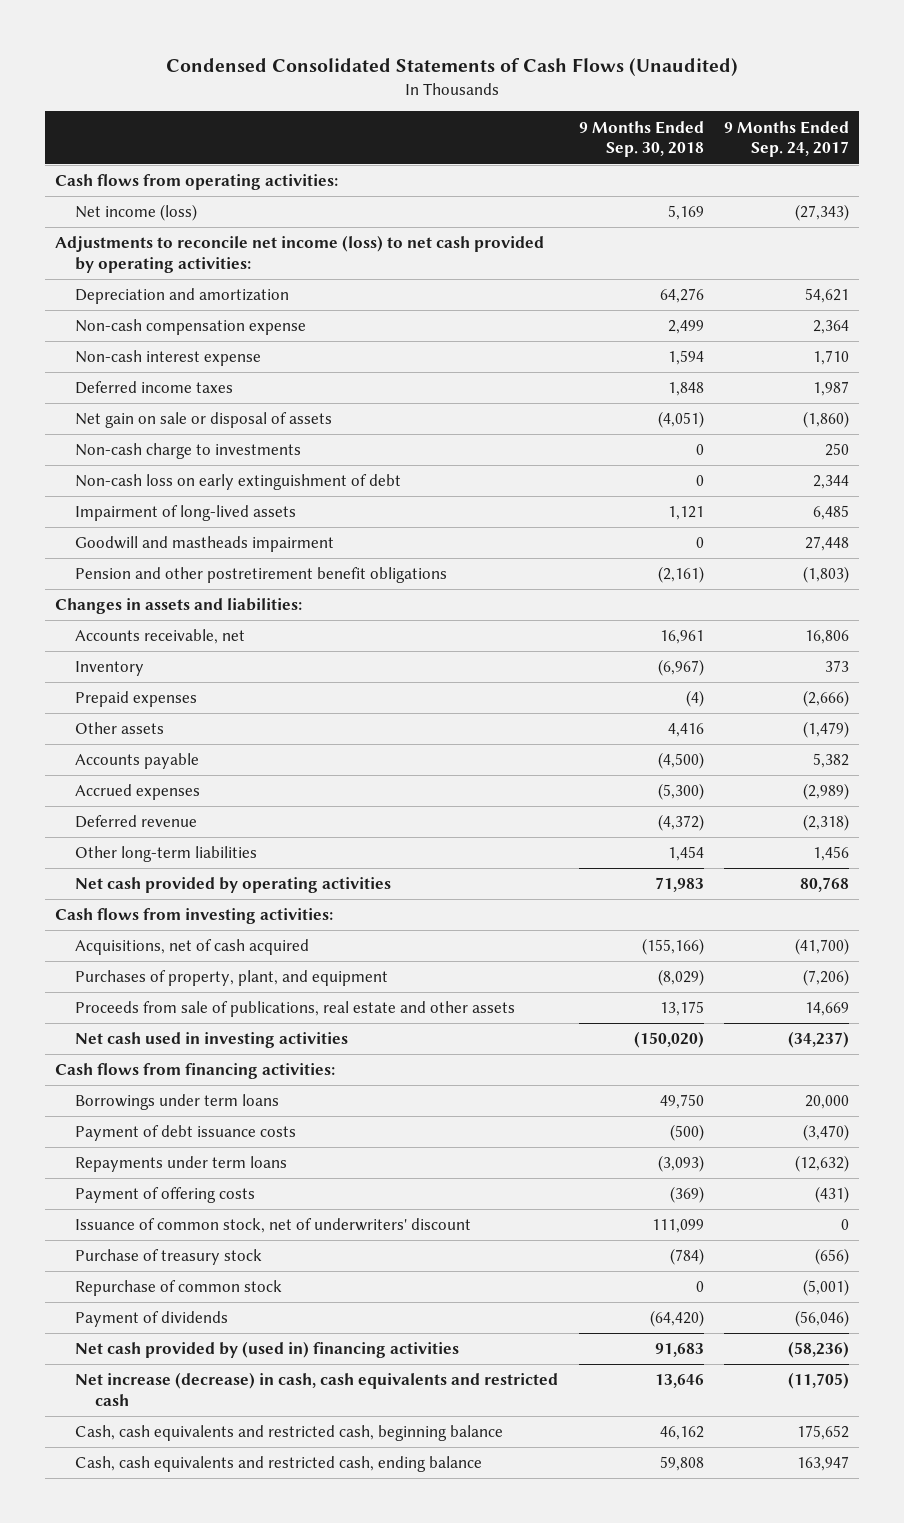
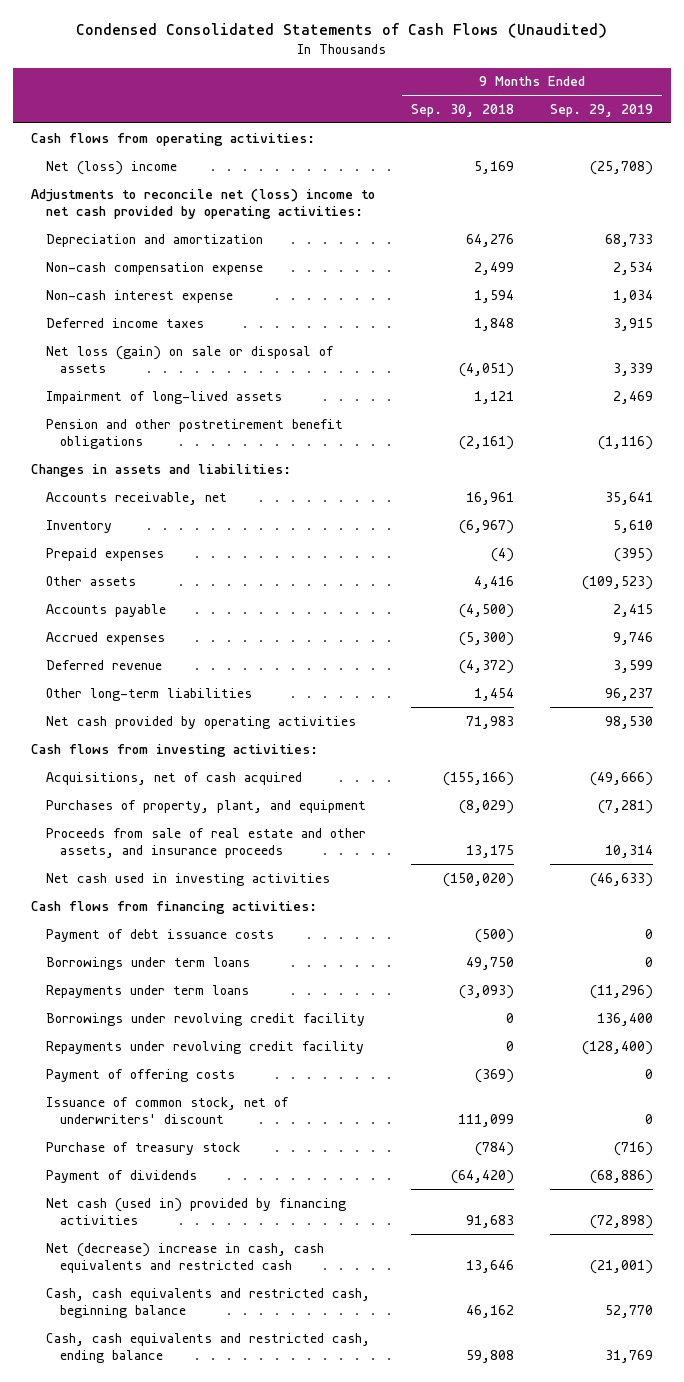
- | 9 Months Ended Sep. 30, 2018 | 9 Months Ended Sep. 24, 2017
+ | 9 Months Ended Sep. 30, 2018 | 9 Months Ended Sep. 29, 2019
- Net income (loss) | 5,169 | (27,343)
- Adjustments to reconcile net income (loss) to net cash provided by operating activities:
+ Net (loss) income | 5,169 | (25,708)
+ Adjustments to reconcile net (loss) income to net cash provided by operating activities:
- Net gain on sale or disposal of assets | (4,051) | (1,860)
- Non-cash charge to investments | 0 | 250
- Non-cash loss on early extinguishment of debt | 0 | 2,344
+ Net loss (gain) on sale or disposal of assets | (4,051) | 3,339
- Goodwill and mastheads impairment | 0 | 27,448
- Proceeds from sale of publications, real estate and other assets | 13,175 | 14,669
+ Proceeds from sale of real estate and other assets, and insurance proceeds | 13,175 | 10,314
moved down: Borrowings under term loans | 49,750 | 0
+ Borrowings under revolving credit facility | 0 | 136,400
+ Repayments under revolving credit facility | 0 | (128,400)
- Repurchase of common stock | 0 | (5,001)
- Net cash provided by (used in) financing activities | 91,683 | (58,236)
- Net increase (decrease) in cash, cash equivalents and restricted cash | 13,646 | (11,705)
+ Net cash (used in) provided by financing activities | 91,683 | (72,898)
+ Net (decrease) increase in cash, cash equivalents and restricted cash | 13,646 | (21,001)

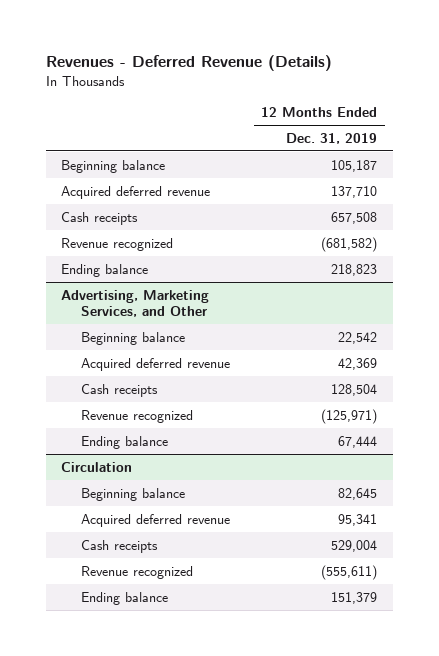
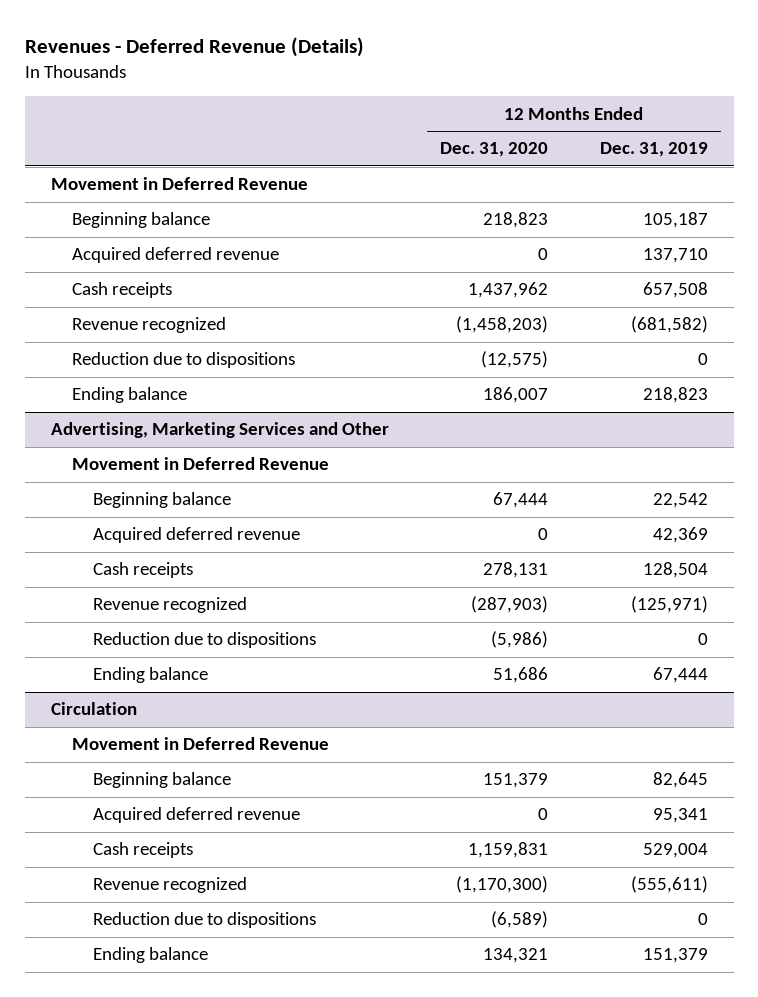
- | 12 Months Ended Dec. 31, 2019
+ | 12 Months Ended Dec. 31, 2020 | 12 Months Ended Dec. 31, 2019
+ Movement in Deferred Revenue
+ Reduction due to dispositions | (12,575) | 0
- Advertising, Marketing Services, and Other
+ Advertising, Marketing Services and Other
+ Movement in Deferred Revenue
+ Reduction due to dispositions | (5,986) | 0
@ Circulation
+ Movement in Deferred Revenue
+ Reduction due to dispositions | (6,589) | 0

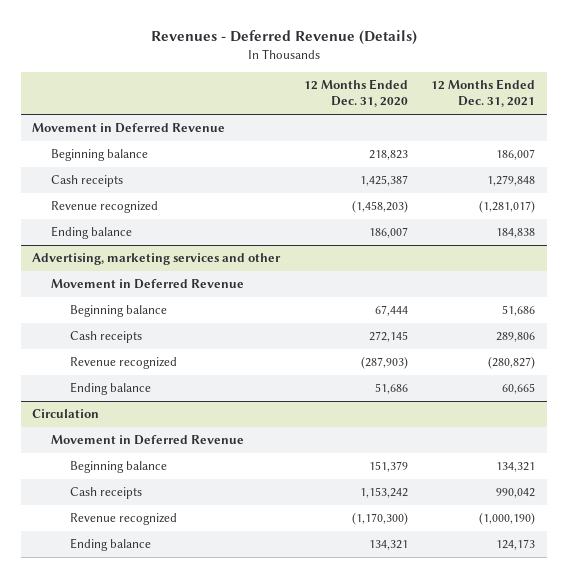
- | 12 Months Ended Dec. 31, 2020 | 12 Months Ended Dec. 31, 2019
+ | 12 Months Ended Dec. 31, 2020 | 12 Months Ended Dec. 31, 2021
- Acquired deferred revenue | 0 | 137,710
- Cash receipts | 1,437,962 | 657,508
+ Cash receipts | 1,425,387 | 1,279,848
- Reduction due to dispositions | (12,575) | 0
- Advertising, Marketing Services and Other
+ Advertising, marketing services and other
- Acquired deferred revenue | 0 | 42,369
- Cash receipts | 278,131 | 128,504
+ Cash receipts | 272,145 | 289,806
- Reduction due to dispositions | (5,986) | 0
@ Circulation
- Acquired deferred revenue | 0 | 95,341
- Cash receipts | 1,159,831 | 529,004
+ Cash receipts | 1,153,242 | 990,042
- Reduction due to dispositions | (6,589) | 0

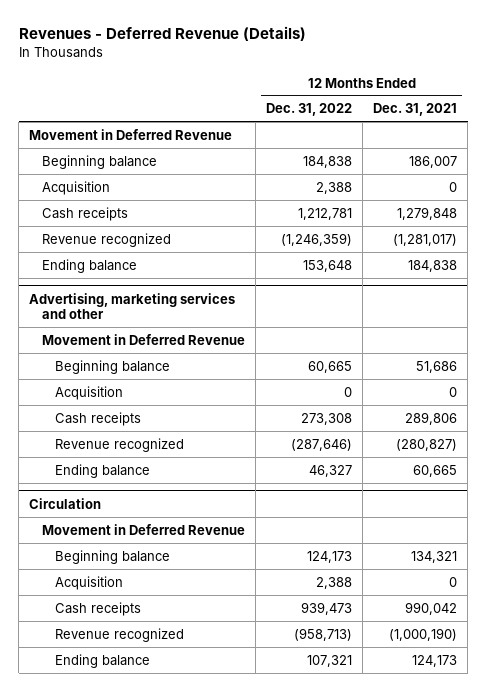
- | 12 Months Ended Dec. 31, 2020 | 12 Months Ended Dec. 31, 2021
+ | 12 Months Ended Dec. 31, 2022 | 12 Months Ended Dec. 31, 2021
+ Acquisition | 2,388 | 0
@ Advertising, marketing services and other
+ Acquisition | 0 | 0
@ Circulation
+ Acquisition | 2,388 | 0

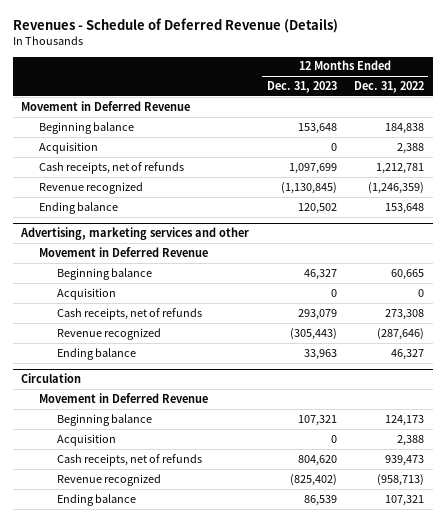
- Revenues - Deferred Revenue (Details)
+ Revenues - Schedule of Deferred Revenue (Details)
- | 12 Months Ended Dec. 31, 2022 | 12 Months Ended Dec. 31, 2021
+ | 12 Months Ended Dec. 31, 2023 | 12 Months Ended Dec. 31, 2022
- Cash receipts | 1,212,781 | 1,279,848
+ Cash receipts, net of refunds | 1,097,699 | 1,212,781
@ Advertising, marketing services and other
- Cash receipts | 273,308 | 289,806
+ Cash receipts, net of refunds | 293,079 | 273,308
@ Circulation
- Cash receipts | 939,473 | 990,042
+ Cash receipts, net of refunds | 804,620 | 939,473

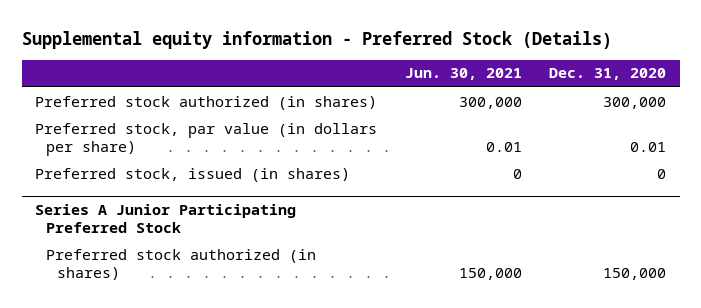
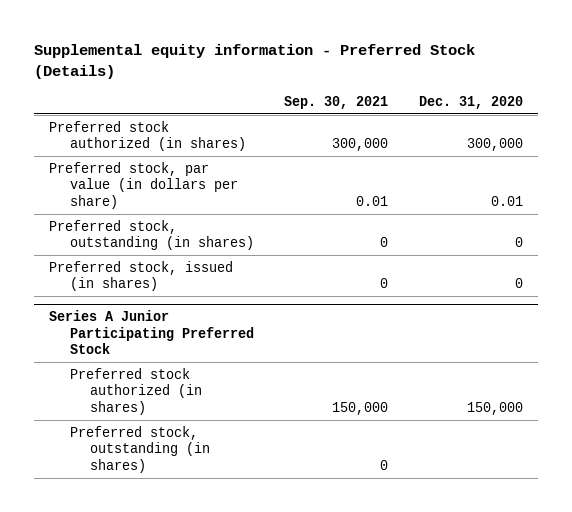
- | Jun. 30, 2021 | Dec. 31, 2020
+ | Sep. 30, 2021 | Dec. 31, 2020
+ Preferred stock, outstanding (in shares) | 0 | 0
@ Series A Junior Participating Preferred Stock
+ Preferred stock, outstanding (in shares) | 0 |

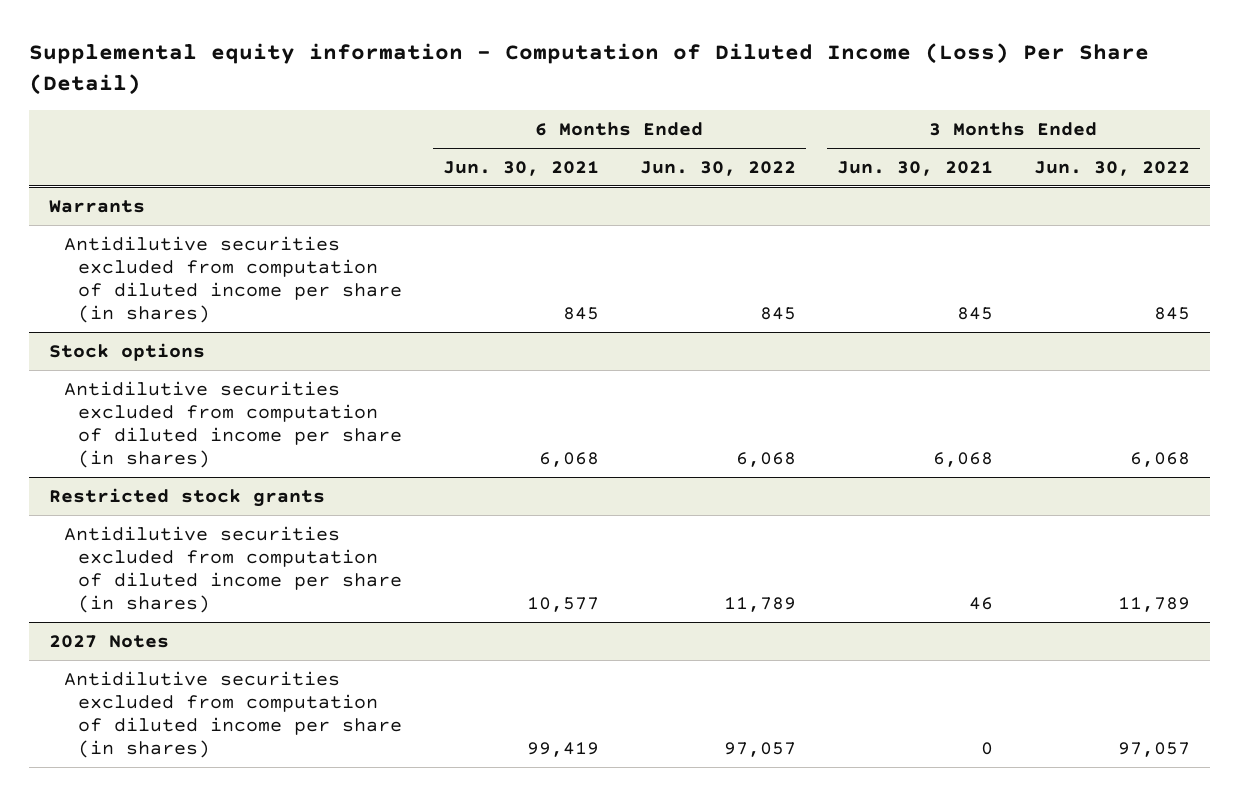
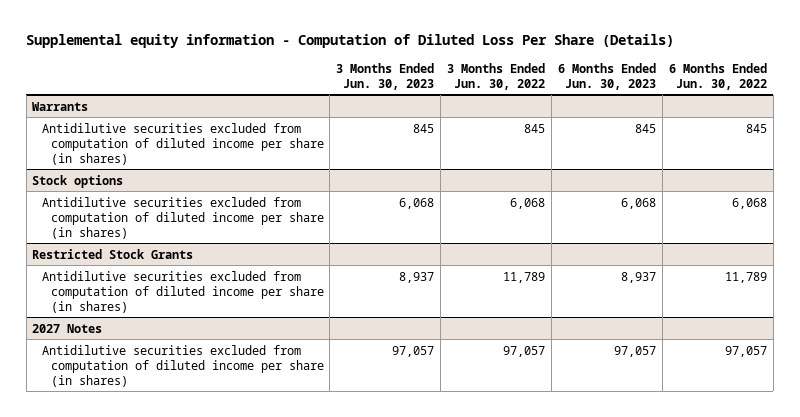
- Supplemental equity information - Computation of Diluted Income (Loss) Per Share (Detail)
+ Supplemental equity information - Computation of Diluted Loss Per Share (Details)
- | 6 Months Ended Jun. 30, 2021 | 6 Months Ended Jun. 30, 2022 | 3 Months Ended Jun. 30, 2021 | 3 Months Ended Jun. 30, 2022
+ | 3 Months Ended Jun. 30, 2023 | 3 Months Ended Jun. 30, 2022 | 6 Months Ended Jun. 30, 2023 | 6 Months Ended Jun. 30, 2022
- Restricted stock grants
+ Restricted Stock Grants

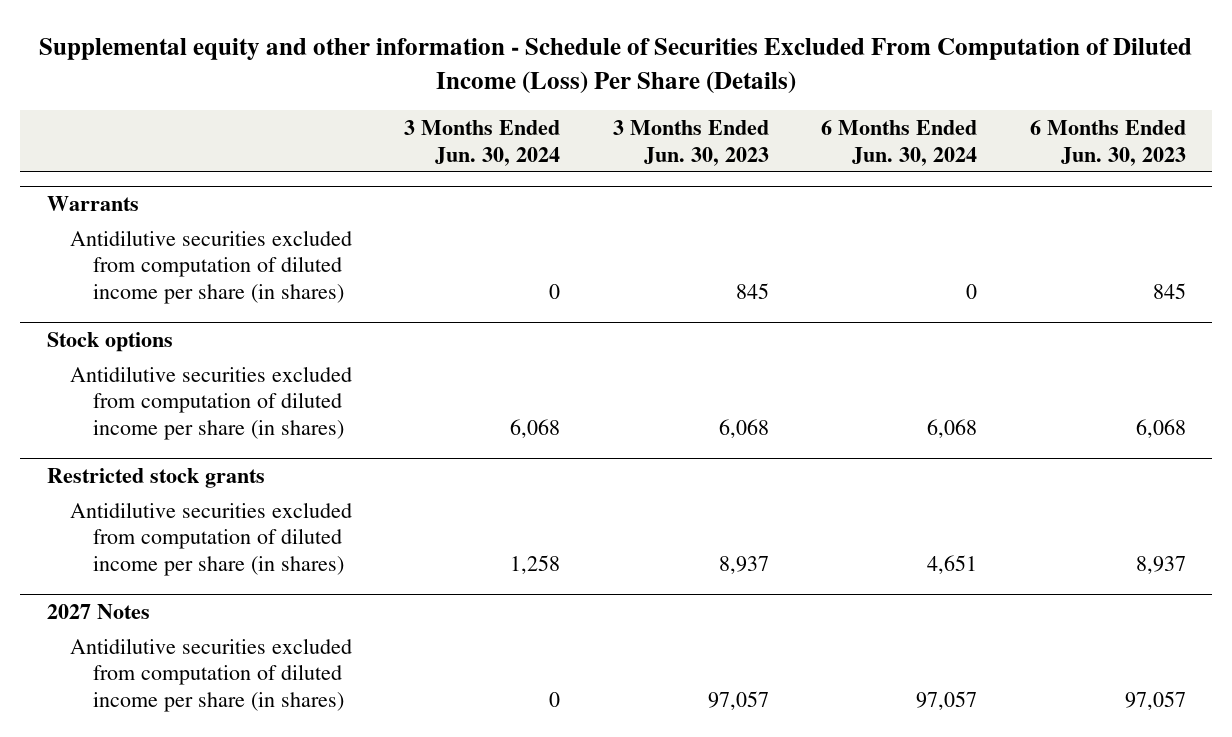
- Supplemental equity information - Computation of Diluted Loss Per Share (Details)
+ Supplemental equity and other information - Schedule of Securities Excluded From Computation of Diluted Income (Loss) Per Share (Details)
- | 3 Months Ended Jun. 30, 2023 | 3 Months Ended Jun. 30, 2022 | 6 Months Ended Jun. 30, 2023 | 6 Months Ended Jun. 30, 2022
+ | 3 Months Ended Jun. 30, 2024 | 3 Months Ended Jun. 30, 2023 | 6 Months Ended Jun. 30, 2024 | 6 Months Ended Jun. 30, 2023
- Restricted Stock Grants
+ Restricted stock grants

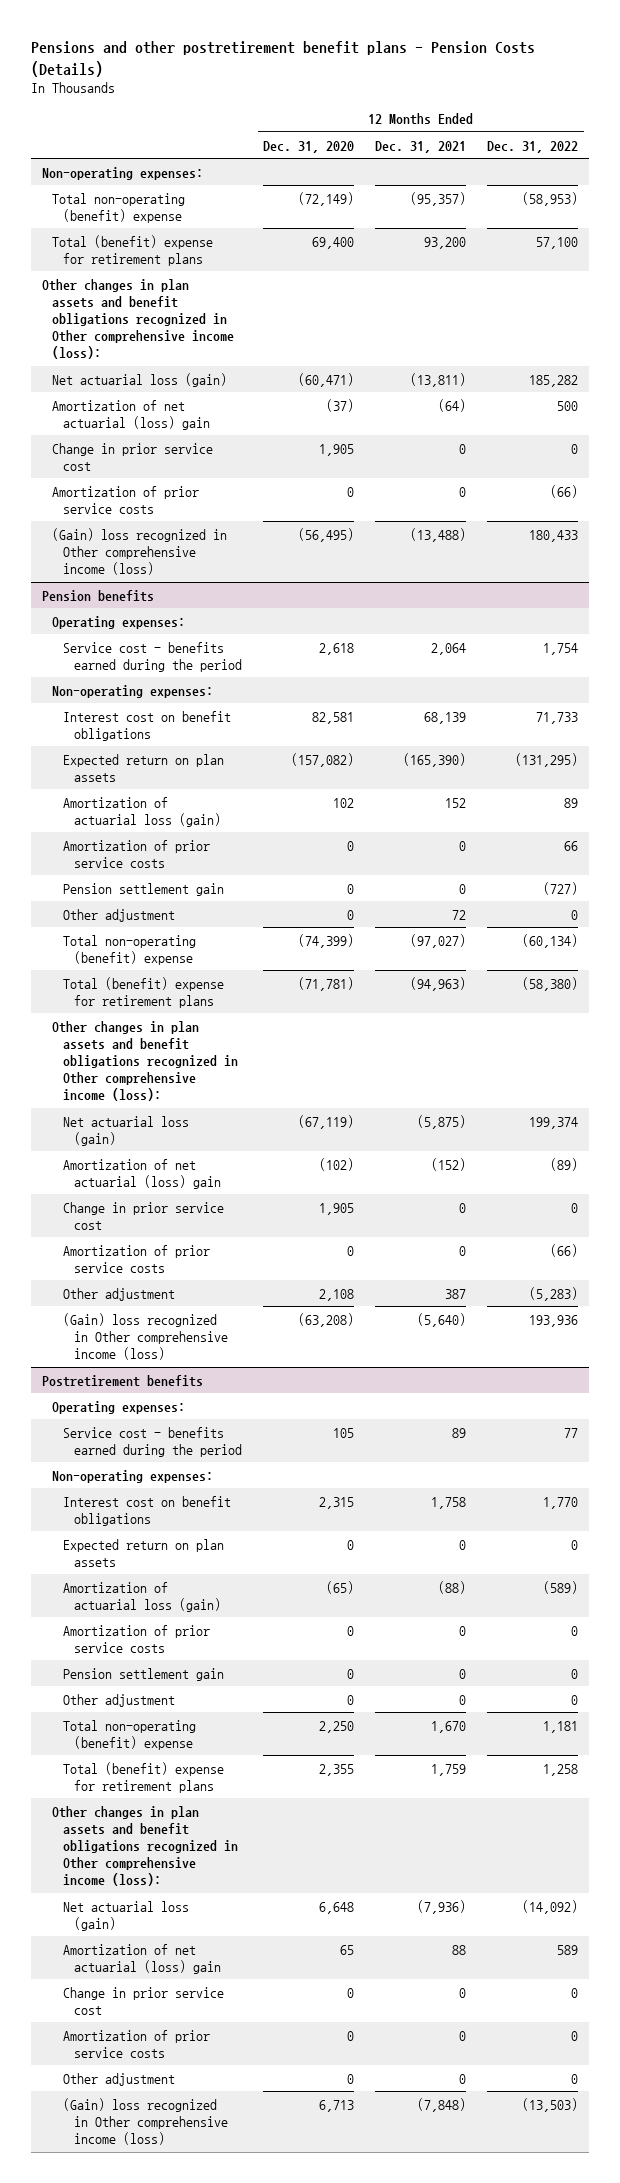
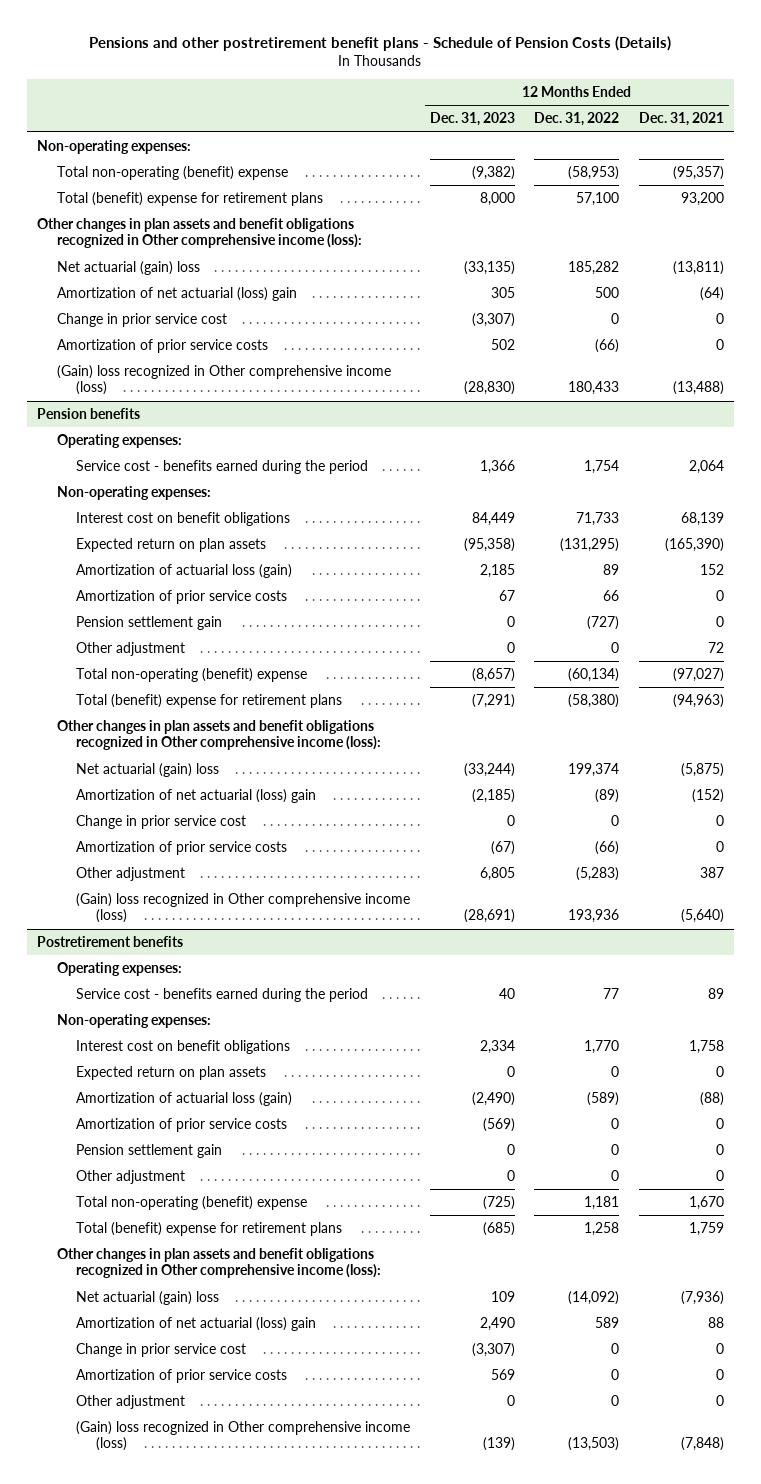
- Pensions and other postretirement benefit plans - Pension Costs (Details)
+ Pensions and other postretirement benefit plans - Schedule of Pension Costs (Details)
- | 12 Months Ended Dec. 31, 2020 | 12 Months Ended Dec. 31, 2021 | 12 Months Ended Dec. 31, 2022
+ | 12 Months Ended Dec. 31, 2023 | 12 Months Ended Dec. 31, 2022 | 12 Months Ended Dec. 31, 2021
- Net actuarial loss (gain) | (60,471) | (13,811) | 185,282
+ Net actuarial (gain) loss | (33,135) | 185,282 | (13,811)
@ Pension benefits
- Net actuarial loss (gain) | (67,119) | (5,875) | 199,374
+ Net actuarial (gain) loss | (33,244) | 199,374 | (5,875)
@ Postretirement benefits
- Net actuarial loss (gain) | 6,648 | (7,936) | (14,092)
+ Net actuarial (gain) loss | 109 | (14,092) | (7,936)

